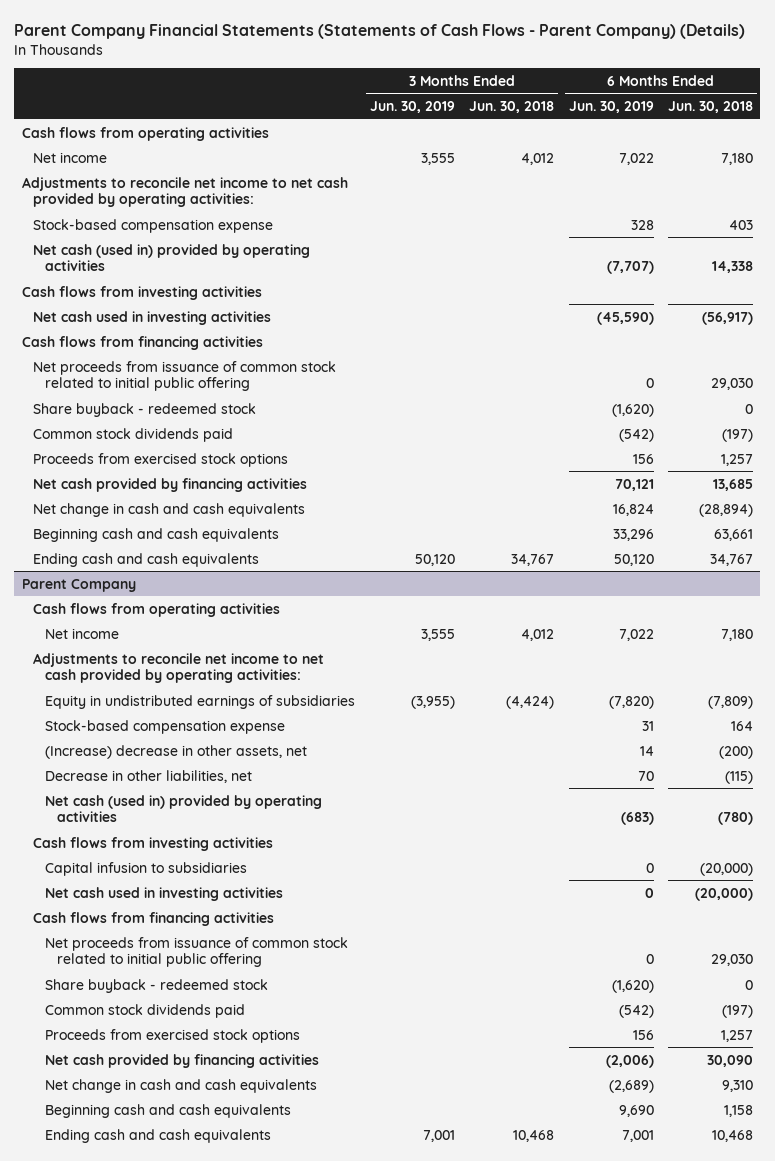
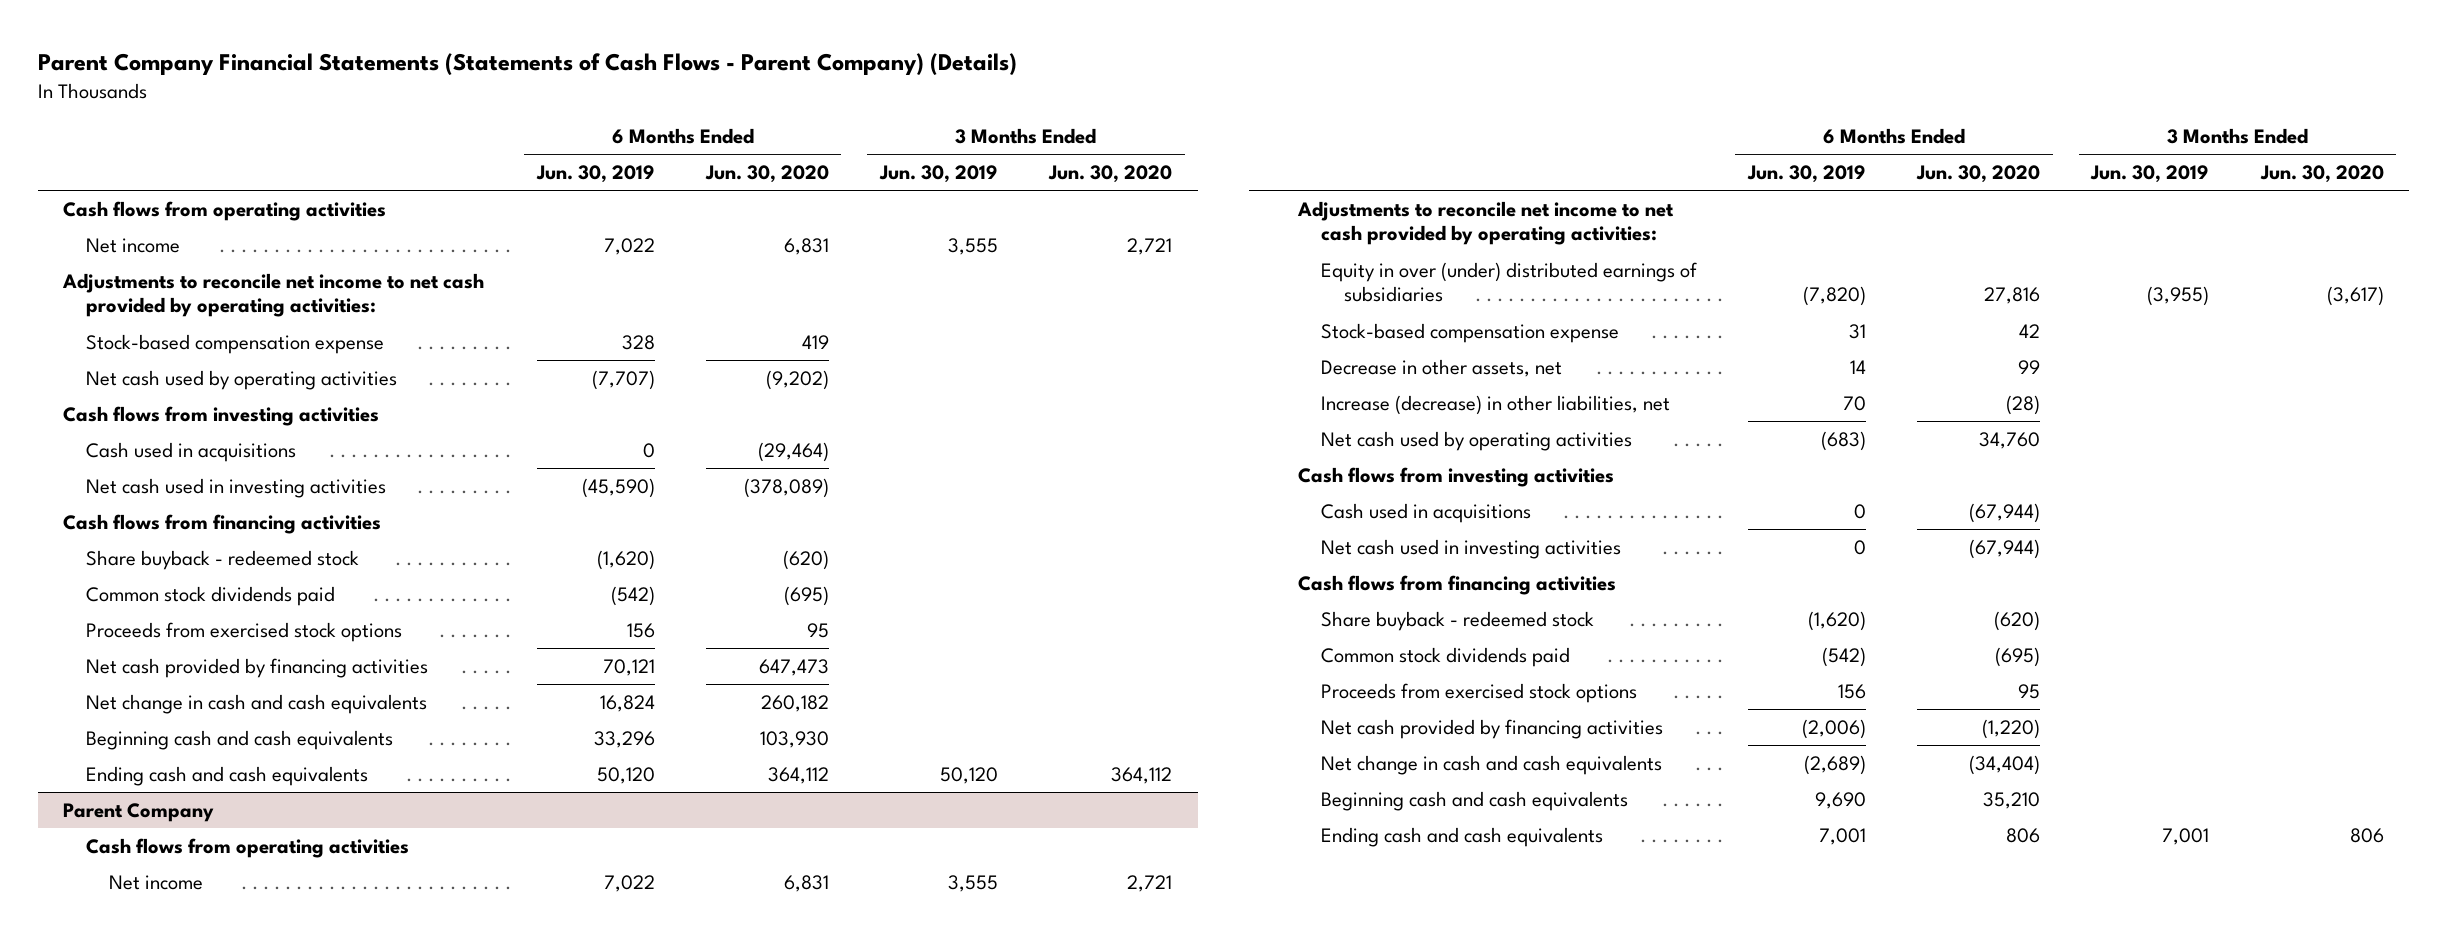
- | 3 Months Ended Jun. 30, 2019 | 3 Months Ended Jun. 30, 2018 | 6 Months Ended Jun. 30, 2019 | 6 Months Ended Jun. 30, 2018
+ | 6 Months Ended Jun. 30, 2019 | 6 Months Ended Jun. 30, 2020 | 3 Months Ended Jun. 30, 2019 | 3 Months Ended Jun. 30, 2020
- Net cash (used in) provided by operating activities | | | (7,707) | 14,338
+ Net cash used by operating activities | (7,707) | (9,202) | |
+ Cash used in acquisitions | 0 | (29,464) | |
- Net proceeds from issuance of common stock related to initial public offering | | | 0 | 29,030
@ Parent Company
- Equity in undistributed earnings of subsidiaries | (3,955) | (4,424) | (7,820) | (7,809)
+ Equity in over (under) distributed earnings of subsidiaries | (7,820) | 27,816 | (3,955) | (3,617)
- (Increase) decrease in other assets, net | | | 14 | (200)
- Decrease in other liabilities, net | | | 70 | (115)
- Net cash (used in) provided by operating activities | | | (683) | (780)
+ Decrease in other assets, net | 14 | 99 | |
+ Increase (decrease) in other liabilities, net | 70 | (28) | |
+ Net cash used by operating activities | (683) | 34,760 | |
- Capital infusion to subsidiaries | | | 0 | (20,000)
+ Cash used in acquisitions | 0 | (67,944) | |
- Net proceeds from issuance of common stock related to initial public offering | | | 0 | 29,030

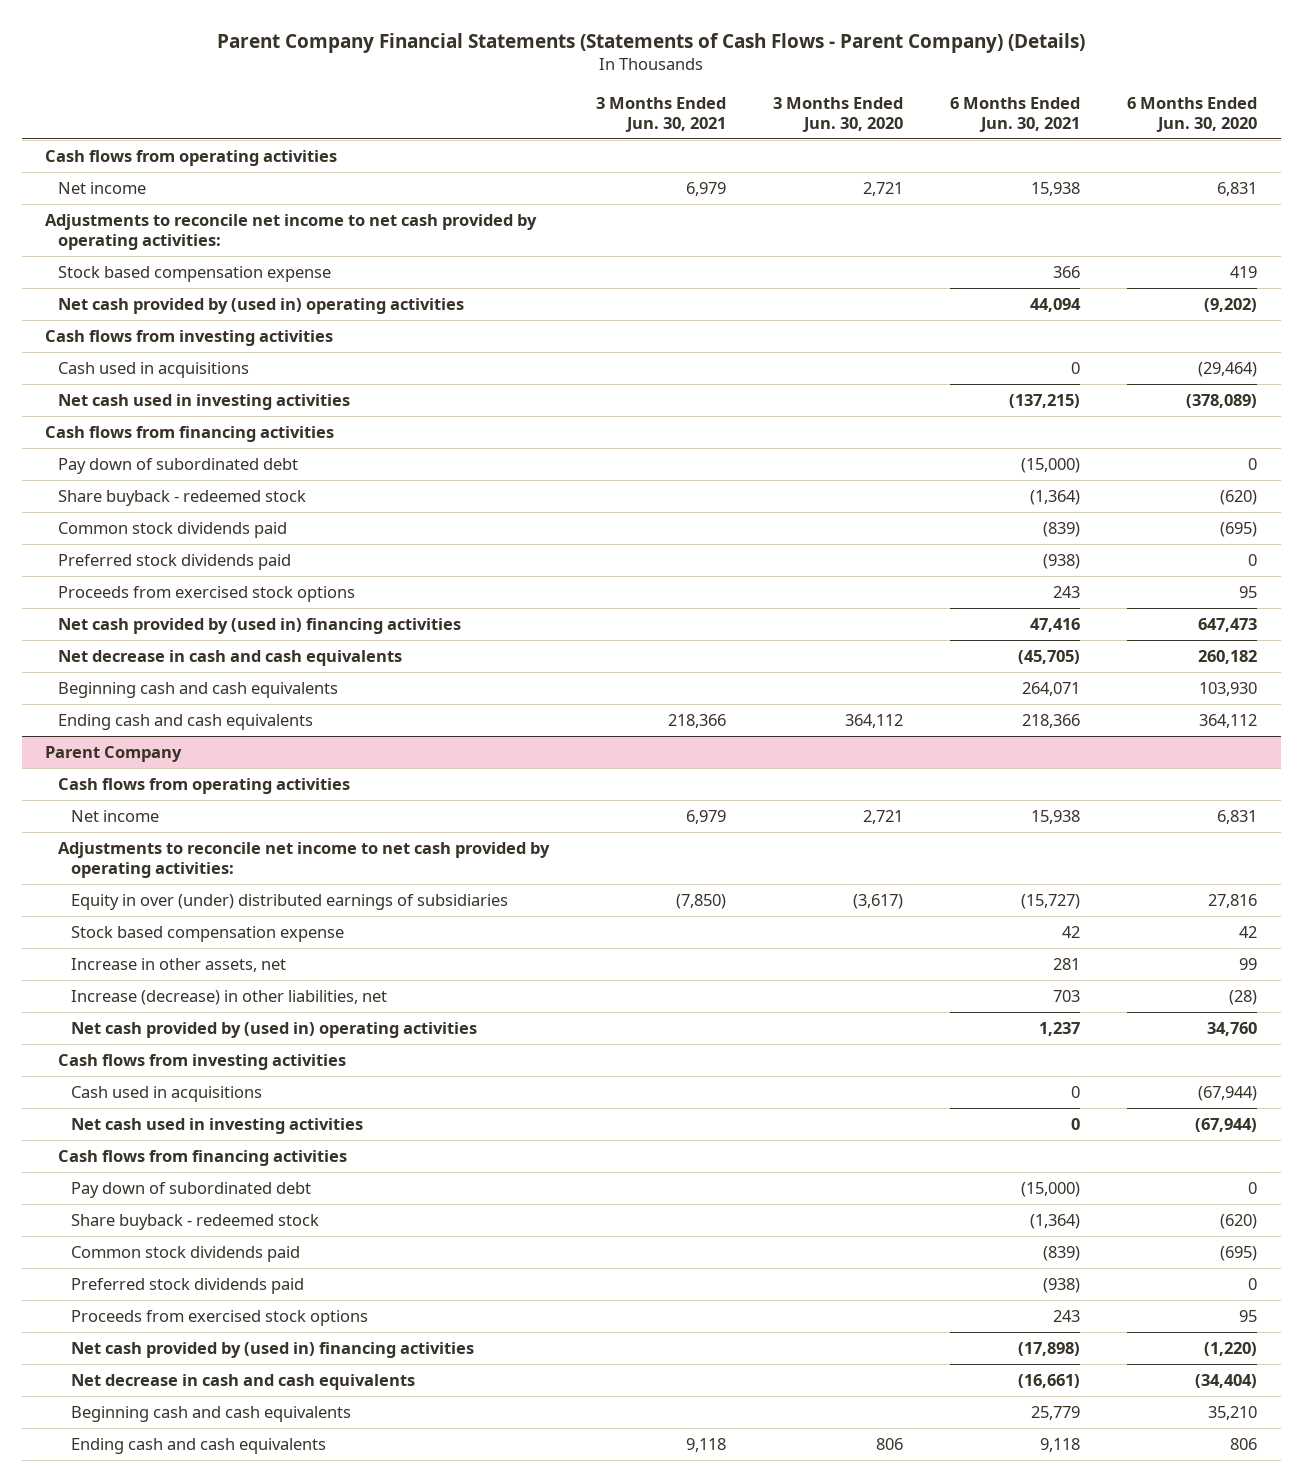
- | 6 Months Ended Jun. 30, 2019 | 6 Months Ended Jun. 30, 2020 | 3 Months Ended Jun. 30, 2019 | 3 Months Ended Jun. 30, 2020
+ | 3 Months Ended Jun. 30, 2021 | 3 Months Ended Jun. 30, 2020 | 6 Months Ended Jun. 30, 2021 | 6 Months Ended Jun. 30, 2020
- Stock-based compensation expense | 328 | 419 | |
- Net cash used by operating activities | (7,707) | (9,202) | |
+ Stock based compensation expense | | | 366 | 419
+ Net cash provided by (used in) operating activities | | | 44,094 | (9,202)
+ Pay down of subordinated debt | | | (15,000) | 0
+ Preferred stock dividends paid | | | (938) | 0
- Net cash provided by financing activities | 70,121 | 647,473 | |
- Net change in cash and cash equivalents | 16,824 | 260,182 | |
+ Net cash provided by (used in) financing activities | | | 47,416 | 647,473
+ Net decrease in cash and cash equivalents | | | (45,705) | 260,182
@ Parent Company
- Stock-based compensation expense | 31 | 42 | |
- Decrease in other assets, net | 14 | 99 | |
+ Stock based compensation expense | | | 42 | 42
+ Increase in other assets, net | | | 281 | 99
- Net cash used by operating activities | (683) | 34,760 | |
+ Net cash provided by (used in) operating activities | | | 1,237 | 34,760
+ Pay down of subordinated debt | | | (15,000) | 0
+ Preferred stock dividends paid | | | (938) | 0
- Net cash provided by financing activities | (2,006) | (1,220) | |
- Net change in cash and cash equivalents | (2,689) | (34,404) | |
+ Net cash provided by (used in) financing activities | | | (17,898) | (1,220)
+ Net decrease in cash and cash equivalents | | | (16,661) | (34,404)

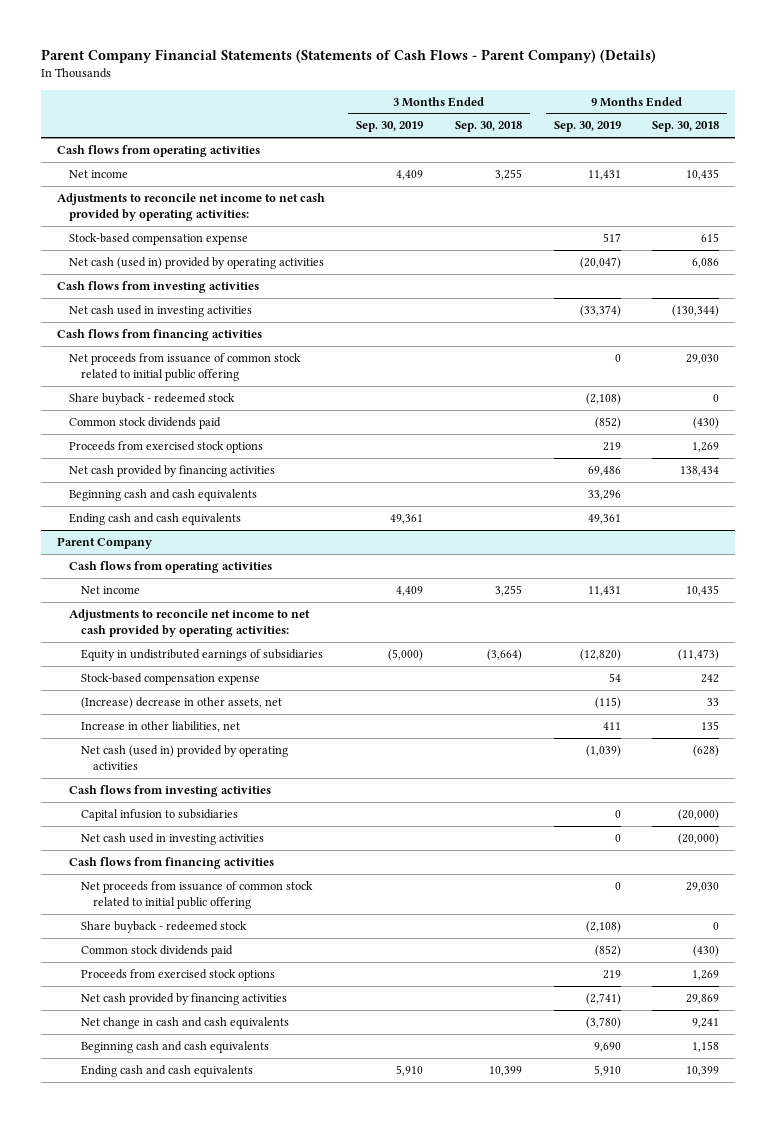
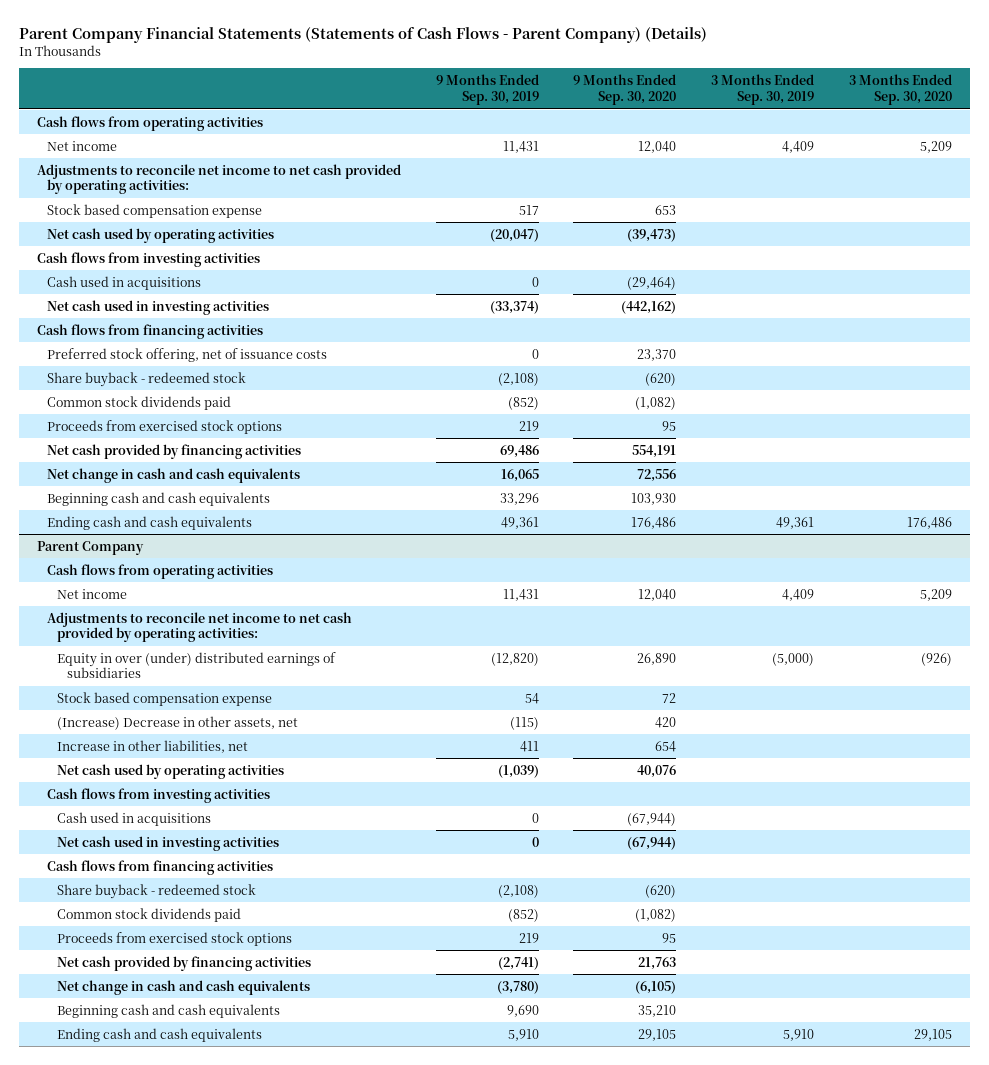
- | 3 Months Ended Sep. 30, 2019 | 3 Months Ended Sep. 30, 2018 | 9 Months Ended Sep. 30, 2019 | 9 Months Ended Sep. 30, 2018
+ | 9 Months Ended Sep. 30, 2019 | 9 Months Ended Sep. 30, 2020 | 3 Months Ended Sep. 30, 2019 | 3 Months Ended Sep. 30, 2020
- Stock-based compensation expense | | | 517 | 615
- Net cash (used in) provided by operating activities | | | (20,047) | 6,086
+ Stock based compensation expense | 517 | 653 | |
+ Net cash used by operating activities | (20,047) | (39,473) | |
+ Cash used in acquisitions | 0 | (29,464) | |
- Net proceeds from issuance of common stock related to initial public offering | | | 0 | 29,030
+ Preferred stock offering, net of issuance costs | 0 | 23,370 | |
+ Net change in cash and cash equivalents | 16,065 | 72,556 | |
@ Parent Company
- Equity in undistributed earnings of subsidiaries | (5,000) | (3,664) | (12,820) | (11,473)
- Stock-based compensation expense | | | 54 | 242
- (Increase) decrease in other assets, net | | | (115) | 33
+ Equity in over (under) distributed earnings of subsidiaries | (12,820) | 26,890 | (5,000) | (926)
+ Stock based compensation expense | 54 | 72 | |
+ (Increase) Decrease in other assets, net | (115) | 420 | |
- Net cash (used in) provided by operating activities | | | (1,039) | (628)
+ Net cash used by operating activities | (1,039) | 40,076 | |
- Capital infusion to subsidiaries | | | 0 | (20,000)
+ Cash used in acquisitions | 0 | (67,944) | |
- Net proceeds from issuance of common stock related to initial public offering | | | 0 | 29,030

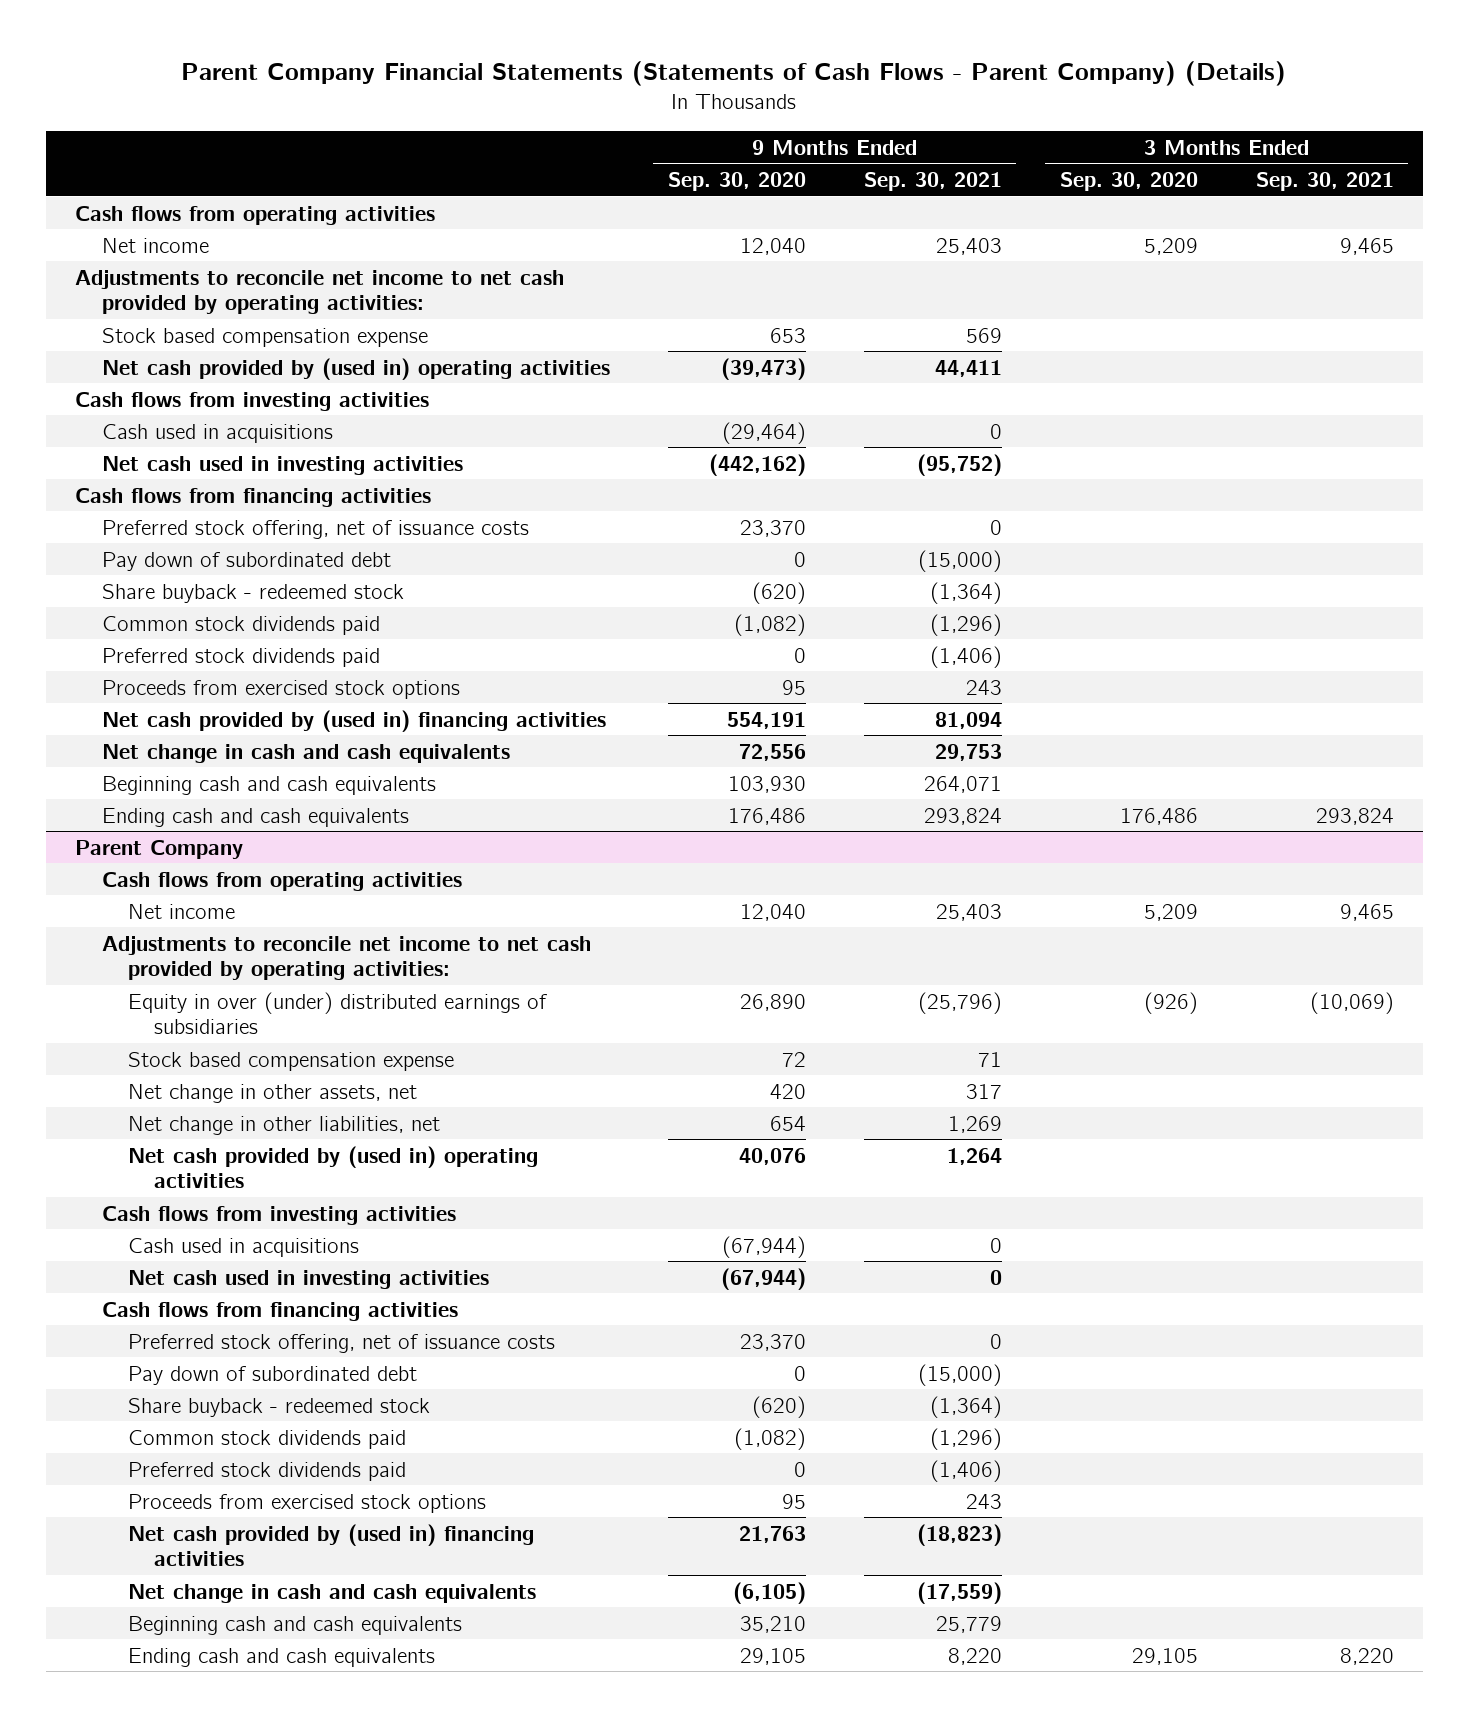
- | 9 Months Ended Sep. 30, 2019 | 9 Months Ended Sep. 30, 2020 | 3 Months Ended Sep. 30, 2019 | 3 Months Ended Sep. 30, 2020
+ | 9 Months Ended Sep. 30, 2020 | 9 Months Ended Sep. 30, 2021 | 3 Months Ended Sep. 30, 2020 | 3 Months Ended Sep. 30, 2021
- Net cash used by operating activities | (20,047) | (39,473) | |
+ Net cash provided by (used in) operating activities | (39,473) | 44,411 | |
+ Pay down of subordinated debt | 0 | (15,000) | |
+ Preferred stock dividends paid | 0 | (1,406) | |
- Net cash provided by financing activities | 69,486 | 554,191 | |
+ Net cash provided by (used in) financing activities | 554,191 | 81,094 | |
@ Parent Company
- (Increase) Decrease in other assets, net | (115) | 420 | |
- Increase in other liabilities, net | 411 | 654 | |
- Net cash used by operating activities | (1,039) | 40,076 | |
+ Net change in other assets, net | 420 | 317 | |
+ Net change in other liabilities, net | 654 | 1,269 | |
+ Net cash provided by (used in) operating activities | 40,076 | 1,264 | |
+ Preferred stock offering, net of issuance costs | 23,370 | 0 | |
+ Pay down of subordinated debt | 0 | (15,000) | |
+ Preferred stock dividends paid | 0 | (1,406) | |
- Net cash provided by financing activities | (2,741) | 21,763 | |
+ Net cash provided by (used in) financing activities | 21,763 | (18,823) | |

